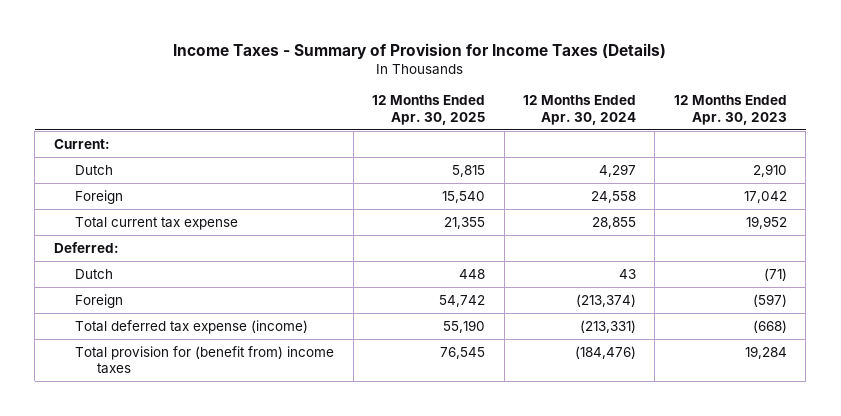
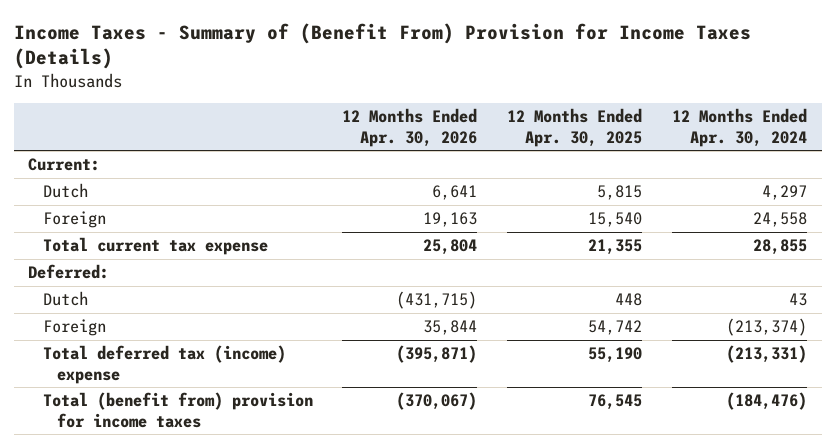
- Income Taxes - Summary of Provision for Income Taxes (Details)
+ Income Taxes - Summary of (Benefit From) Provision for Income Taxes (Details)
- | 12 Months Ended Apr. 30, 2025 | 12 Months Ended Apr. 30, 2024 | 12 Months Ended Apr. 30, 2023
+ | 12 Months Ended Apr. 30, 2026 | 12 Months Ended Apr. 30, 2025 | 12 Months Ended Apr. 30, 2024
- Total deferred tax expense (income) | 55,190 | (213,331) | (668)
- Total provision for (benefit from) income taxes | 76,545 | (184,476) | 19,284
+ Total deferred tax (income) expense | (395,871) | 55,190 | (213,331)
+ Total (benefit from) provision for income taxes | (370,067) | 76,545 | (184,476)

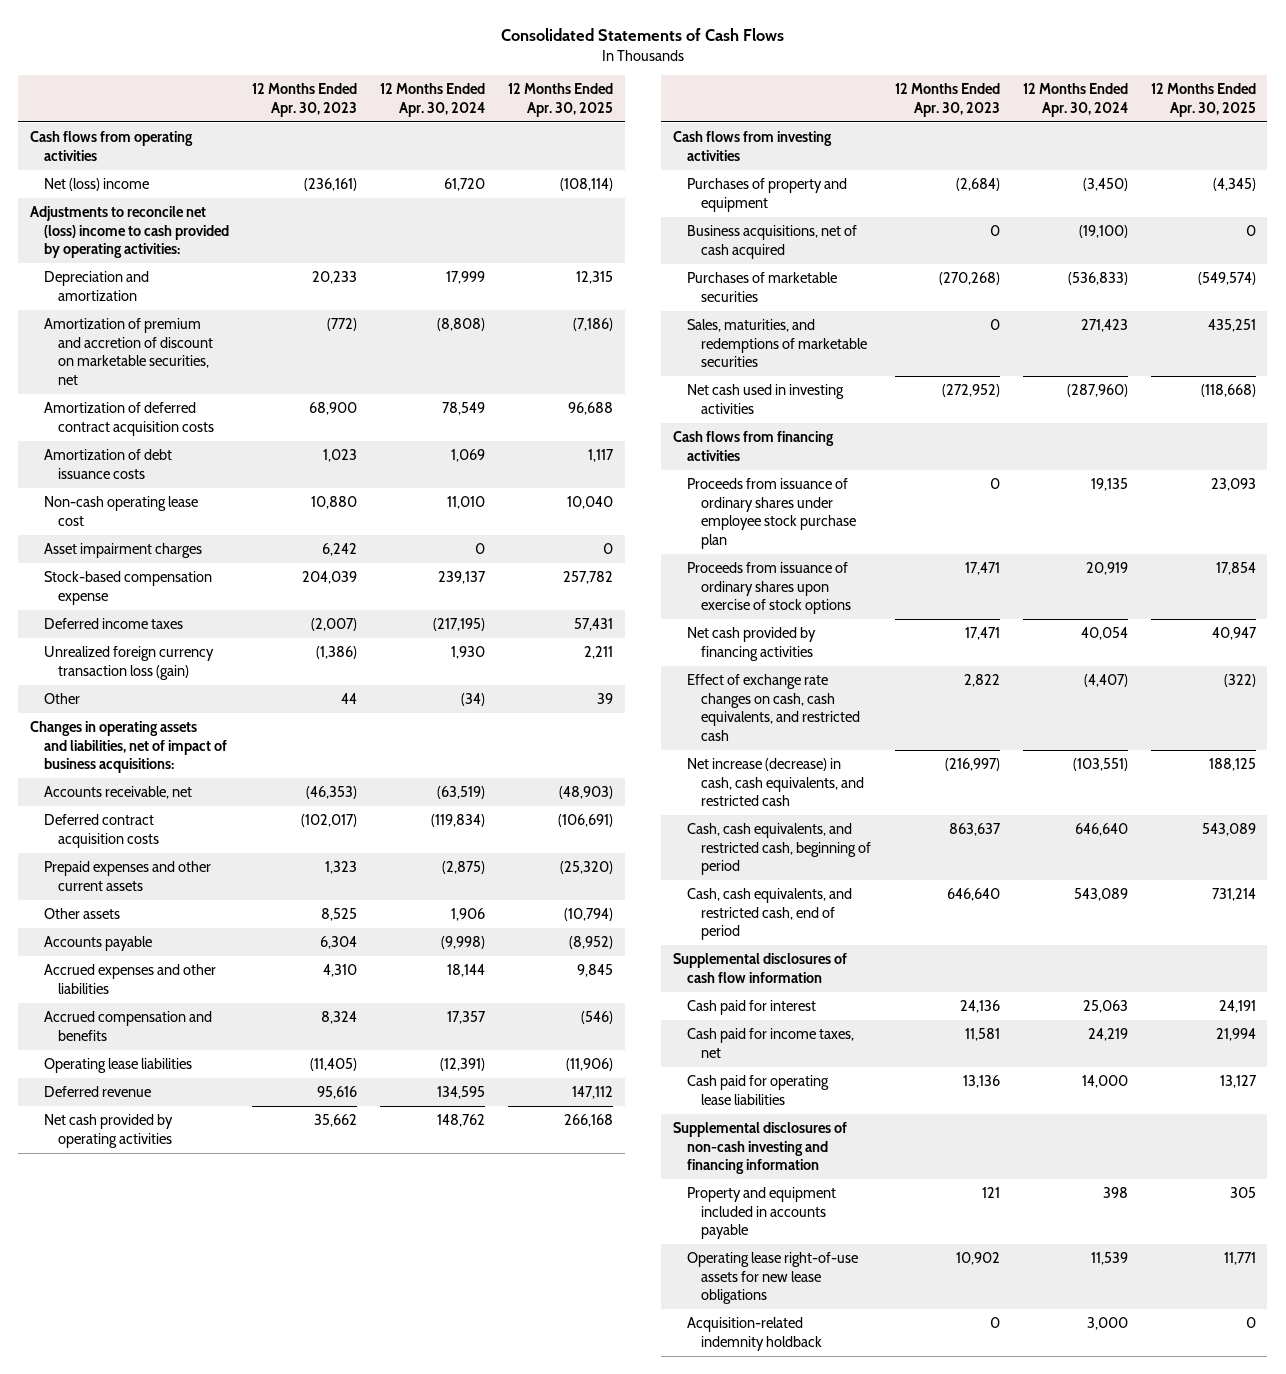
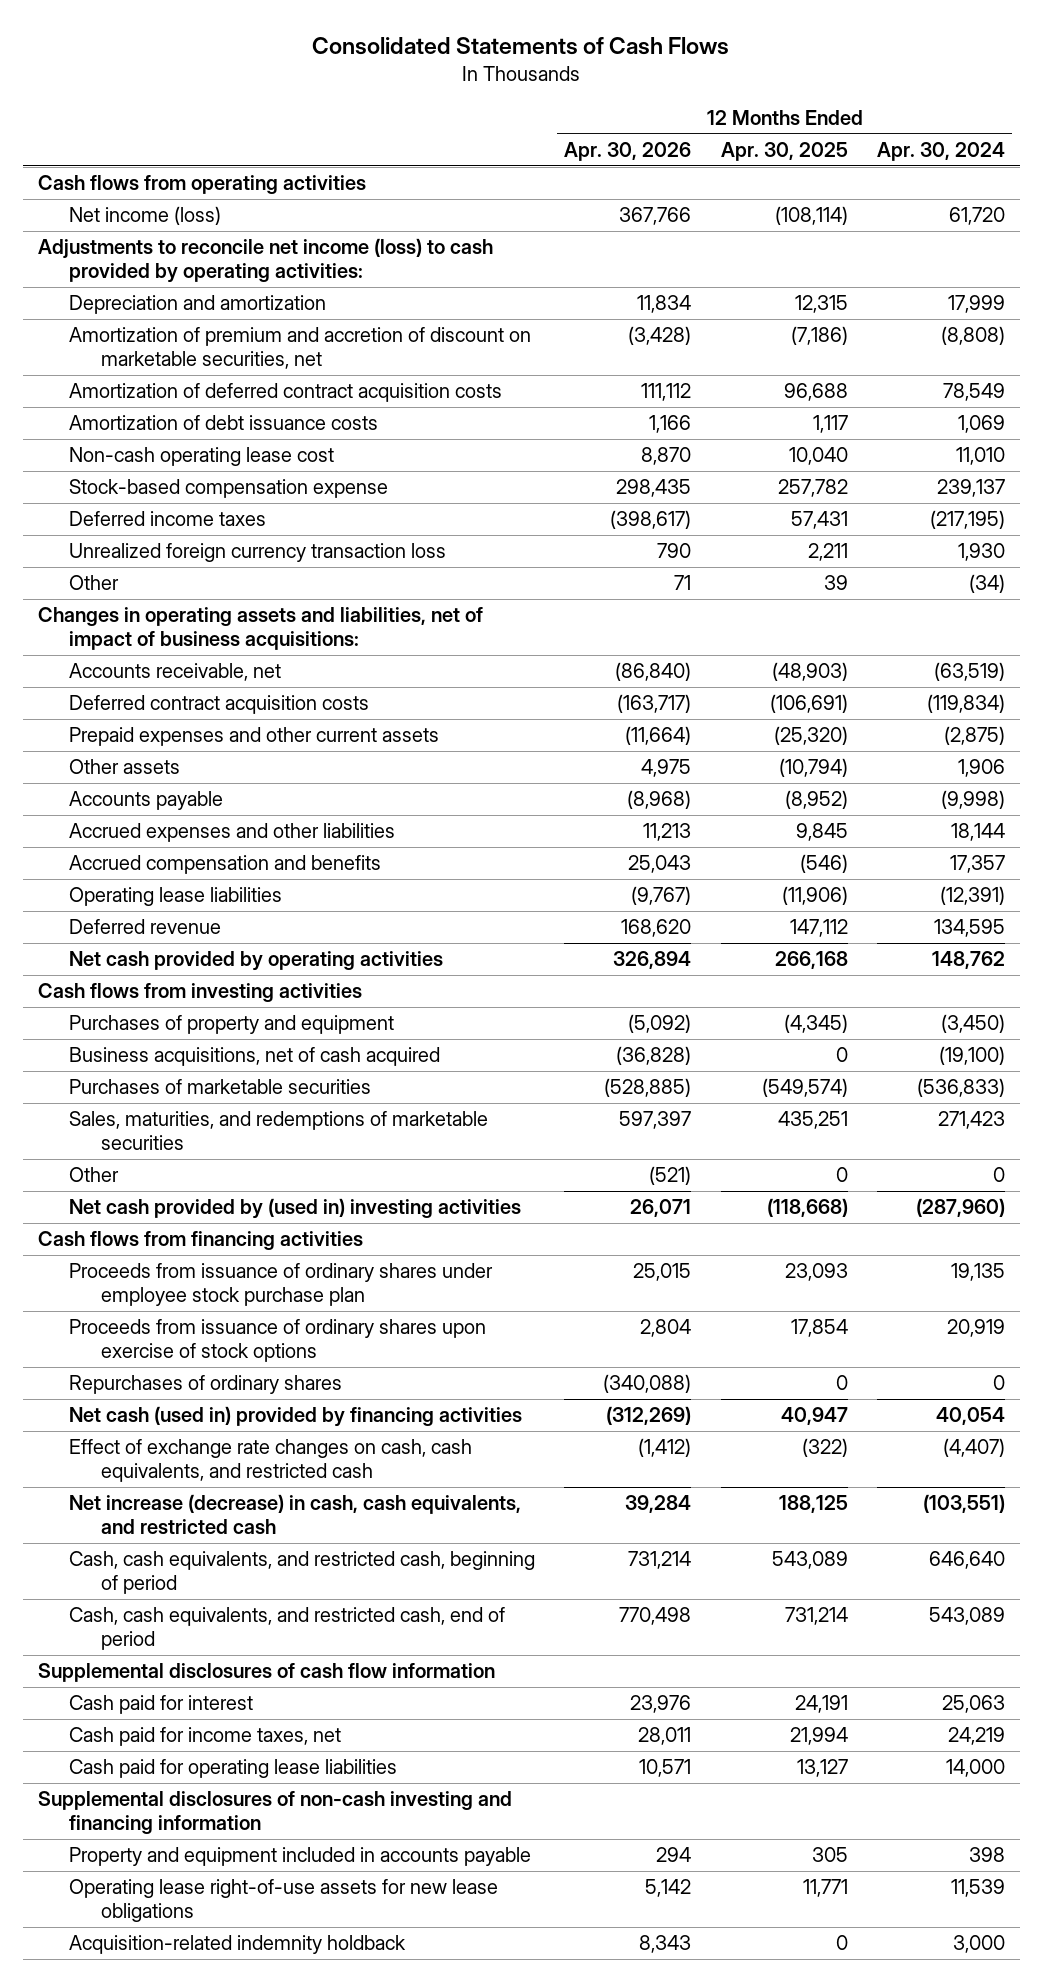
- | 12 Months Ended Apr. 30, 2023 | 12 Months Ended Apr. 30, 2024 | 12 Months Ended Apr. 30, 2025
+ | 12 Months Ended Apr. 30, 2026 | 12 Months Ended Apr. 30, 2025 | 12 Months Ended Apr. 30, 2024
- Net (loss) income | (236,161) | 61,720 | (108,114)
- Adjustments to reconcile net (loss) income to cash provided by operating activities:
+ Net income (loss) | 367,766 | (108,114) | 61,720
+ Adjustments to reconcile net income (loss) to cash provided by operating activities:
- Asset impairment charges | 6,242 | 0 | 0
- Unrealized foreign currency transaction loss (gain) | (1,386) | 1,930 | 2,211
+ Unrealized foreign currency transaction loss | 790 | 2,211 | 1,930
- Net cash used in investing activities | (272,952) | (287,960) | (118,668)
+ Other | (521) | 0 | 0
+ Net cash provided by (used in) investing activities | 26,071 | (118,668) | (287,960)
- Net cash provided by financing activities | 17,471 | 40,054 | 40,947
+ Repurchases of ordinary shares | (340,088) | 0 | 0
+ Net cash (used in) provided by financing activities | (312,269) | 40,947 | 40,054

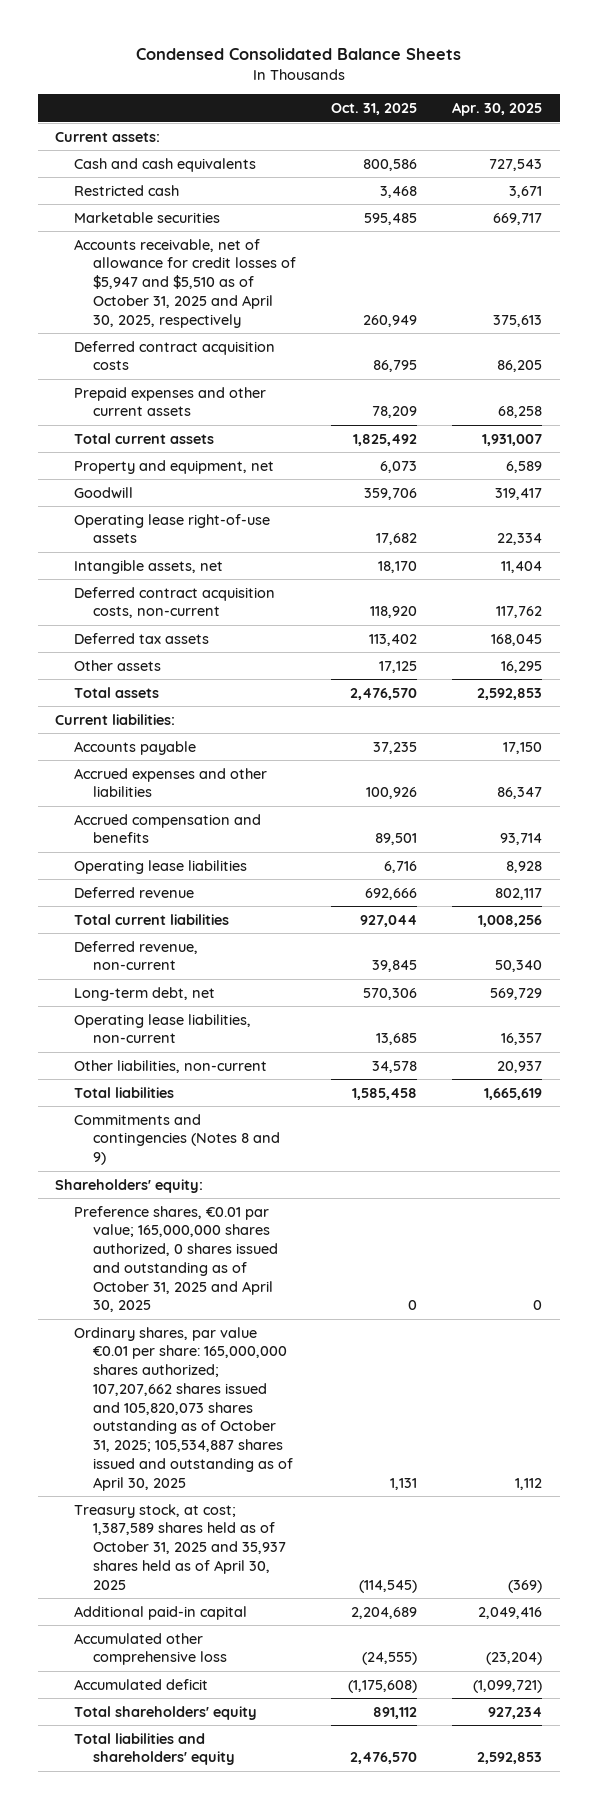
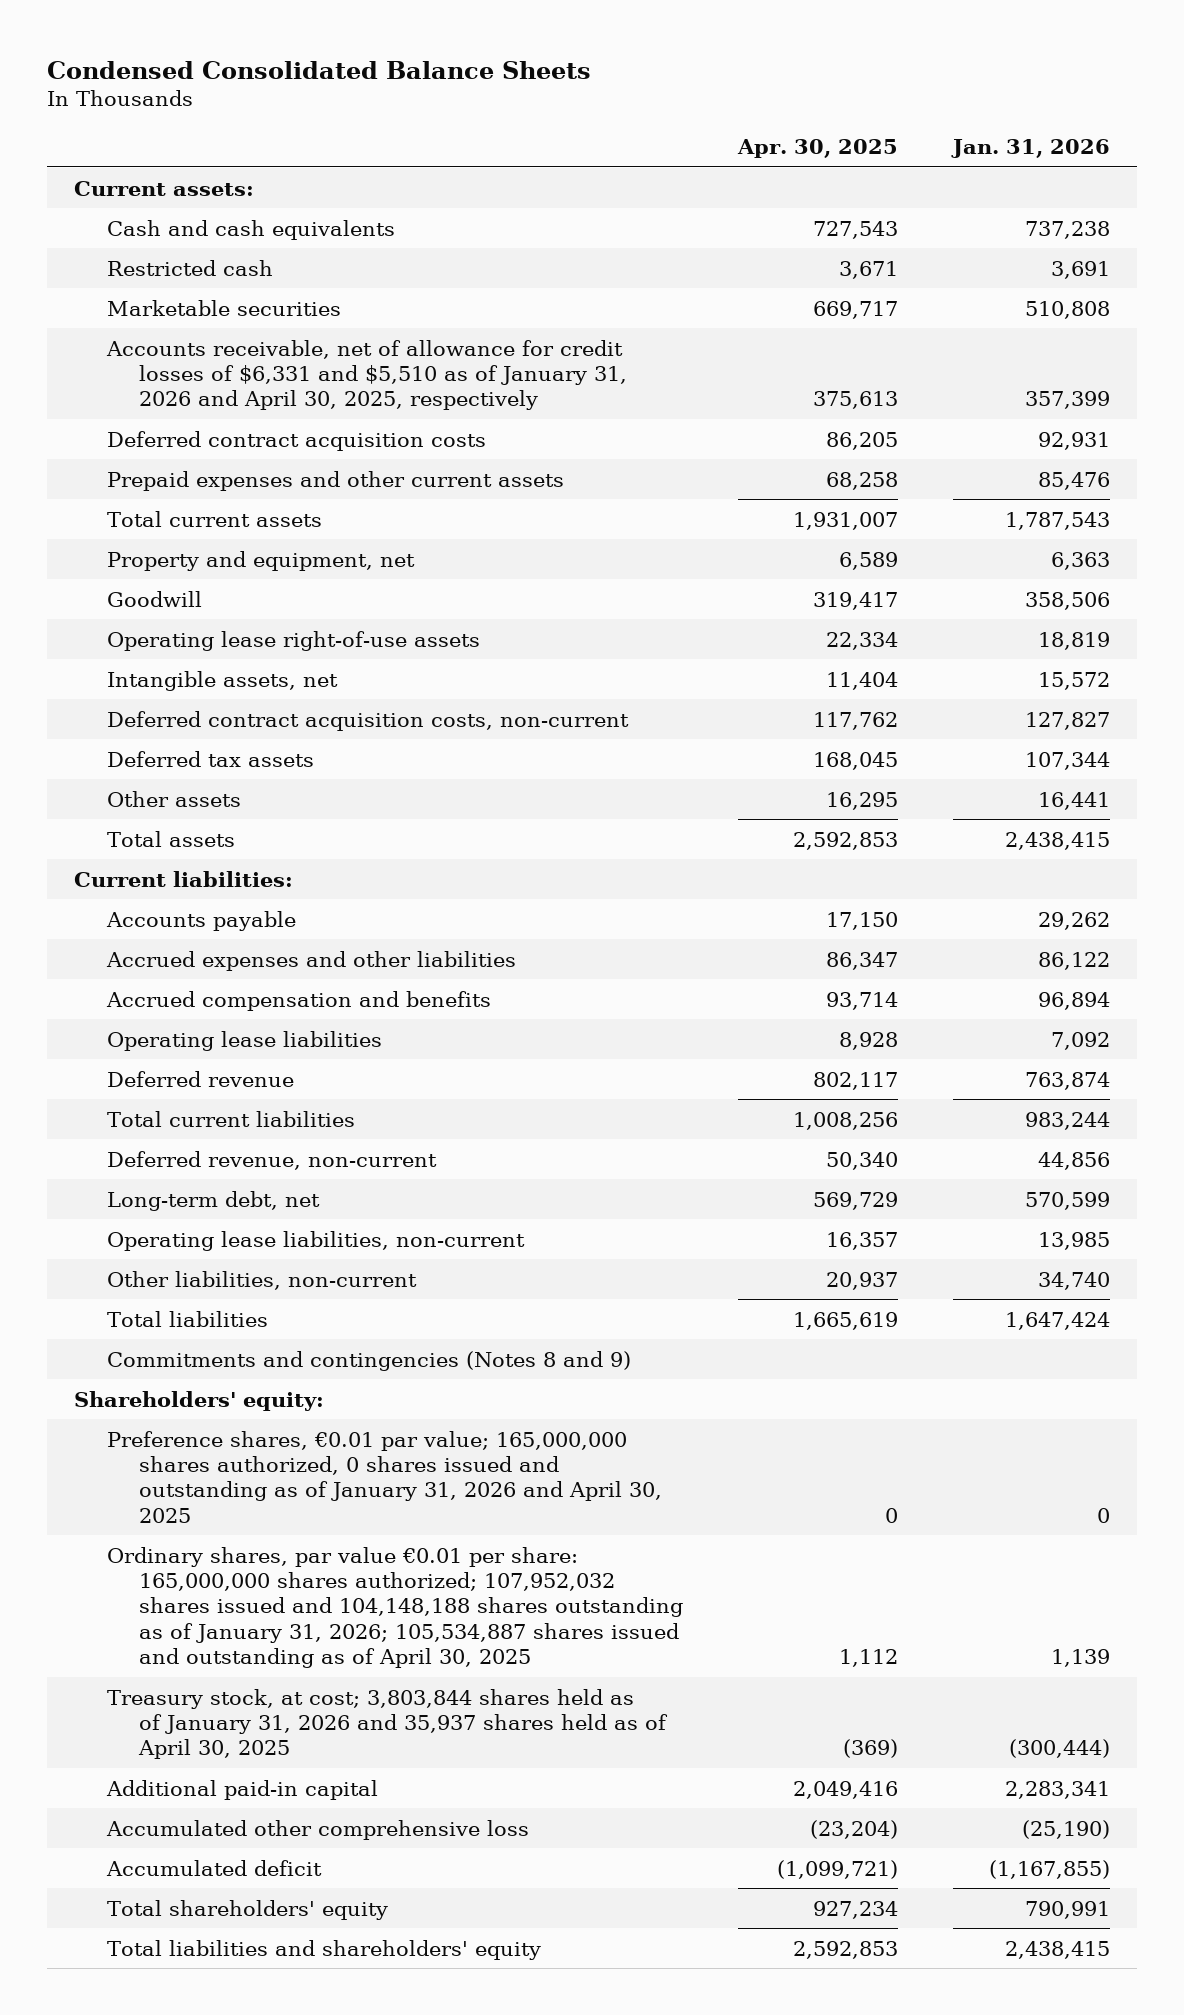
- | Oct. 31, 2025 | Apr. 30, 2025
+ | Apr. 30, 2025 | Jan. 31, 2026
- Accounts receivable, net of allowance for credit losses of $5,947 and $5,510 as of October 31, 2025 and April 30, 2025, respectively | 260,949 | 375,613
+ Accounts receivable, net of allowance for credit losses of $6,331 and $5,510 as of January 31, 2026 and April 30, 2025, respectively | 375,613 | 357,399
- Preference shares, €0.01 par value; 165,000,000 shares authorized, 0 shares issued and outstanding as of October 31, 2025 and April 30, 2025 | 0 | 0
- Ordinary shares, par value €0.01 per share: 165,000,000 shares authorized; 107,207,662 shares issued and 105,820,073 shares outstanding as of October 31, 2025; 105,534,887 shares issued and outstanding as of April 30, 2025 | 1,131 | 1,112
- Treasury stock, at cost; 1,387,589 shares held as of October 31, 2025 and 35,937 shares held as of April 30, 2025 | (114,545) | (369)
+ Preference shares, €0.01 par value; 165,000,000 shares authorized, 0 shares issued and outstanding as of January 31, 2026 and April 30, 2025 | 0 | 0
+ Ordinary shares, par value €0.01 per share: 165,000,000 shares authorized; 107,952,032 shares issued and 104,148,188 shares outstanding as of January 31, 2026; 105,534,887 shares issued and outstanding as of April 30, 2025 | 1,112 | 1,139
+ Treasury stock, at cost; 3,803,844 shares held as of January 31, 2026 and 35,937 shares held as of April 30, 2025 | (369) | (300,444)

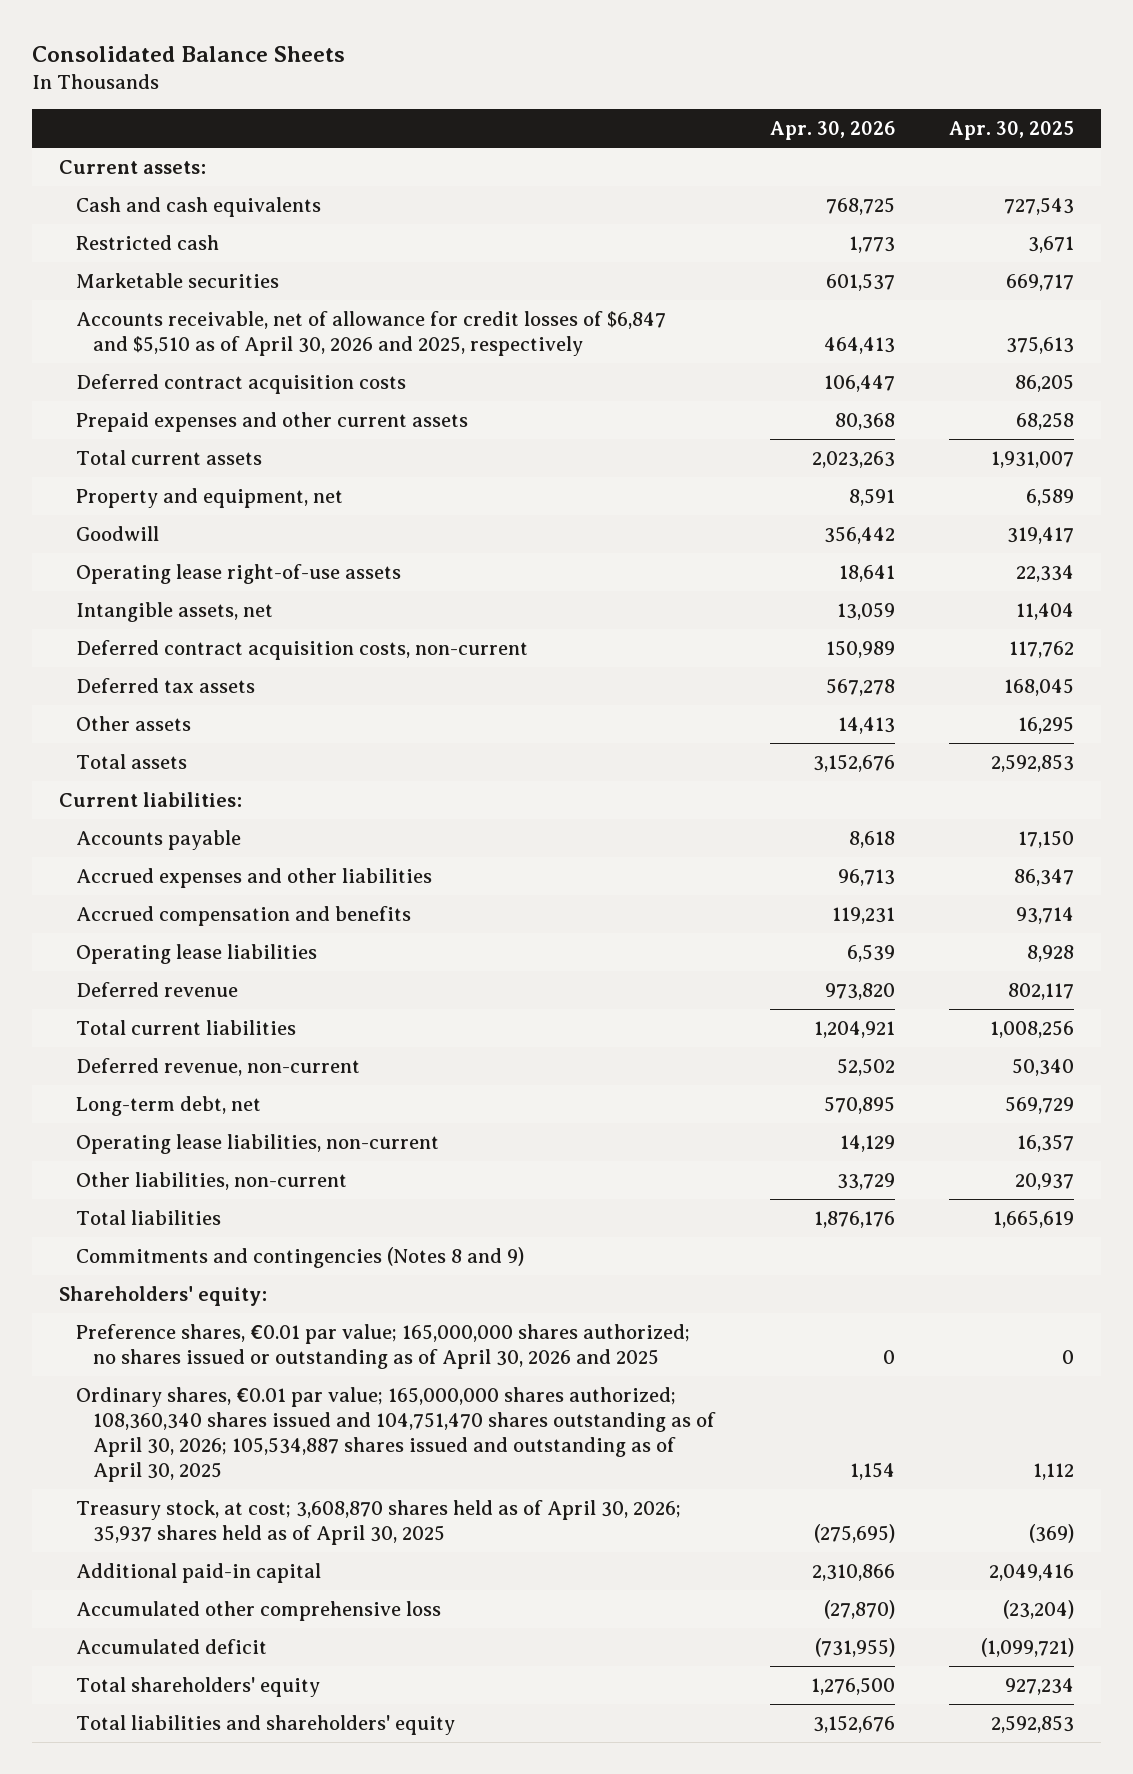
- Condensed Consolidated Balance Sheets
+ Consolidated Balance Sheets
- | Apr. 30, 2025 | Jan. 31, 2026
+ | Apr. 30, 2026 | Apr. 30, 2025
- Accounts receivable, net of allowance for credit losses of $6,331 and $5,510 as of January 31, 2026 and April 30, 2025, respectively | 375,613 | 357,399
+ Accounts receivable, net of allowance for credit losses of $6,847 and $5,510 as of April 30, 2026 and 2025, respectively | 464,413 | 375,613
- Preference shares, €0.01 par value; 165,000,000 shares authorized, 0 shares issued and outstanding as of January 31, 2026 and April 30, 2025 | 0 | 0
- Ordinary shares, par value €0.01 per share: 165,000,000 shares authorized; 107,952,032 shares issued and 104,148,188 shares outstanding as of January 31, 2026; 105,534,887 shares issued and outstanding as of April 30, 2025 | 1,112 | 1,139
- Treasury stock, at cost; 3,803,844 shares held as of January 31, 2026 and 35,937 shares held as of April 30, 2025 | (369) | (300,444)
+ Preference shares, €0.01 par value; 165,000,000 shares authorized; no shares issued or outstanding as of April 30, 2026 and 2025 | 0 | 0
+ Ordinary shares, €0.01 par value; 165,000,000 shares authorized; 108,360,340 shares issued and 104,751,470 shares outstanding as of April 30, 2026; 105,534,887 shares issued and outstanding as of April 30, 2025 | 1,154 | 1,112
+ Treasury stock, at cost; 3,608,870 shares held as of April 30, 2026; 35,937 shares held as of April 30, 2025 | (275,695) | (369)

